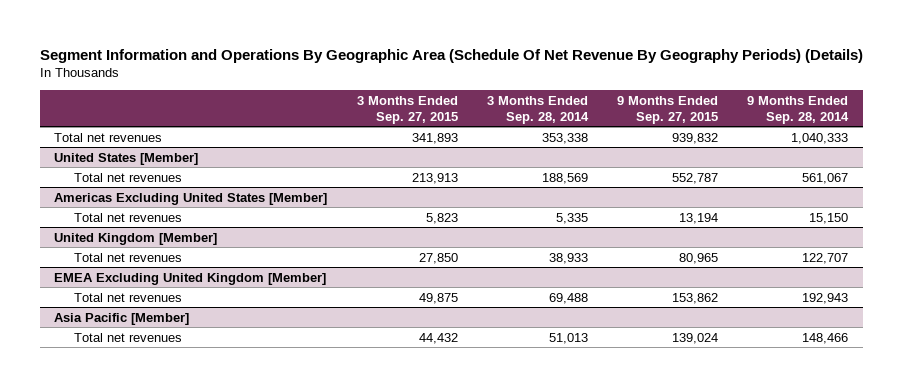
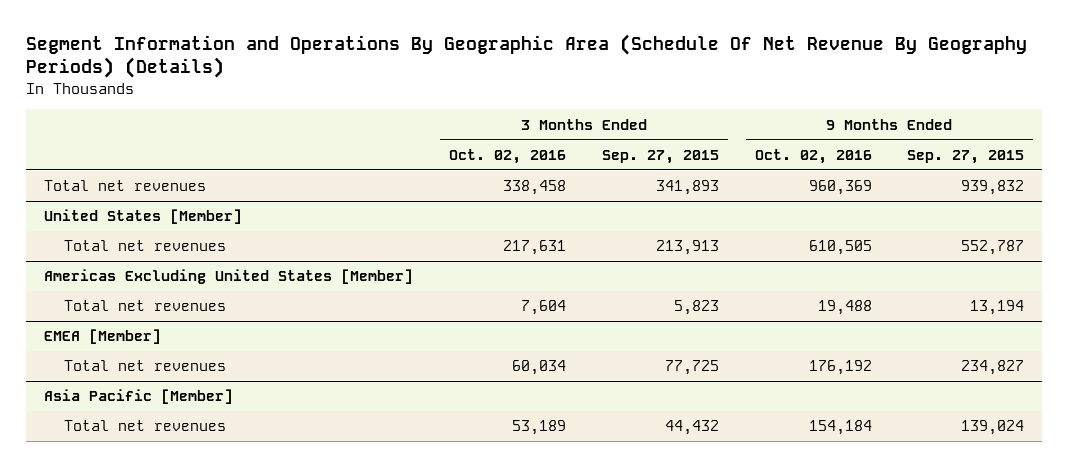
- | 3 Months Ended Sep. 27, 2015 | 3 Months Ended Sep. 28, 2014 | 9 Months Ended Sep. 27, 2015 | 9 Months Ended Sep. 28, 2014
+ | 3 Months Ended Oct. 02, 2016 | 3 Months Ended Sep. 27, 2015 | 9 Months Ended Oct. 02, 2016 | 9 Months Ended Sep. 27, 2015
- United Kingdom [Member]
- Total net revenues | 27,850 | 38,933 | 80,965 | 122,707
- EMEA Excluding United Kingdom [Member]
- Total net revenues | 49,875 | 69,488 | 153,862 | 192,943
+ EMEA [Member]
+ Total net revenues | 60,034 | 77,725 | 176,192 | 234,827

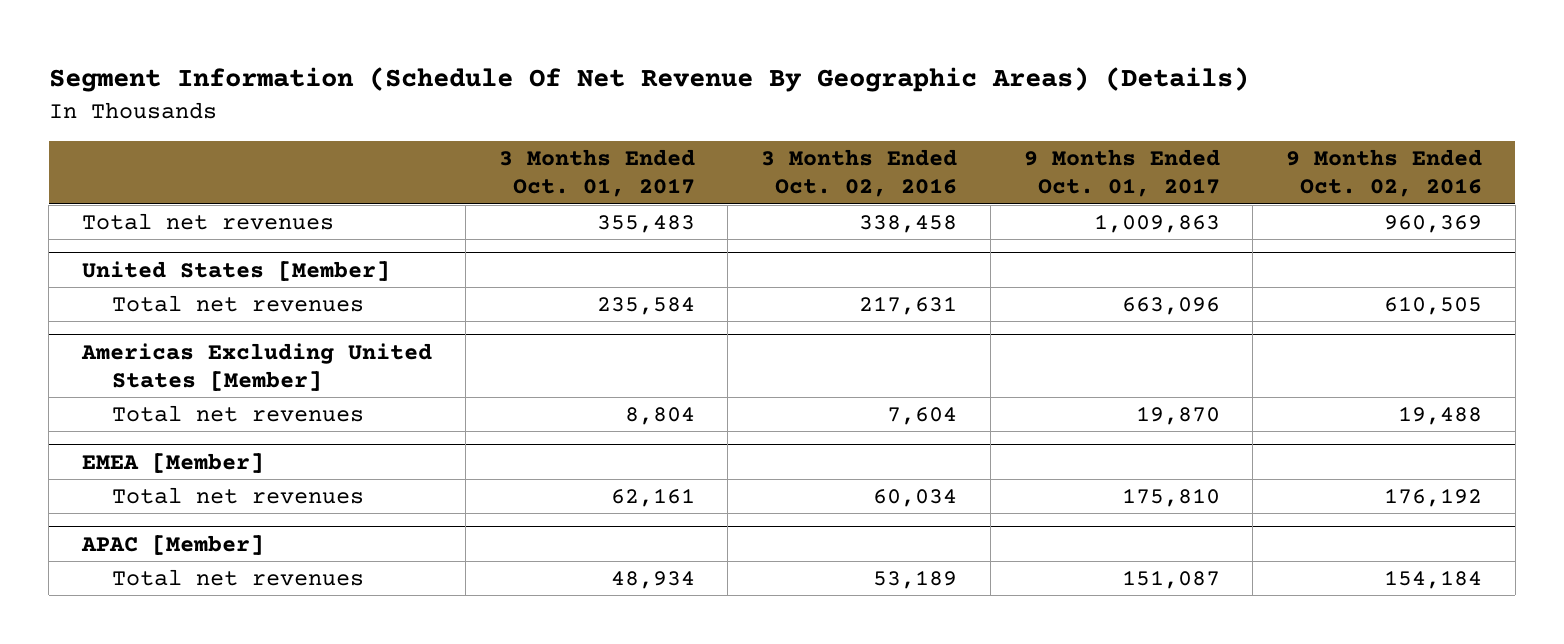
- Segment Information and Operations By Geographic Area (Schedule Of Net Revenue By Geography Periods) (Details)
+ Segment Information (Schedule Of Net Revenue By Geographic Areas) (Details)
- | 3 Months Ended Oct. 02, 2016 | 3 Months Ended Sep. 27, 2015 | 9 Months Ended Oct. 02, 2016 | 9 Months Ended Sep. 27, 2015
+ | 3 Months Ended Oct. 01, 2017 | 3 Months Ended Oct. 02, 2016 | 9 Months Ended Oct. 01, 2017 | 9 Months Ended Oct. 02, 2016
- Asia Pacific [Member]
+ APAC [Member]

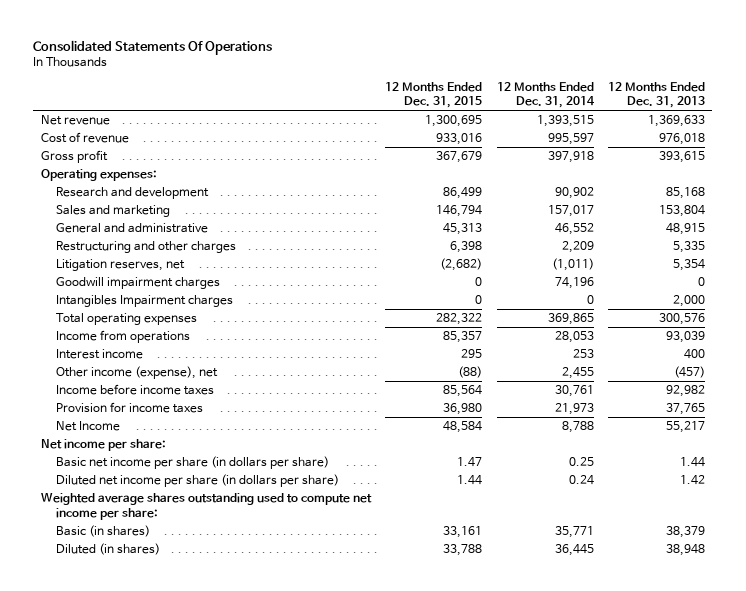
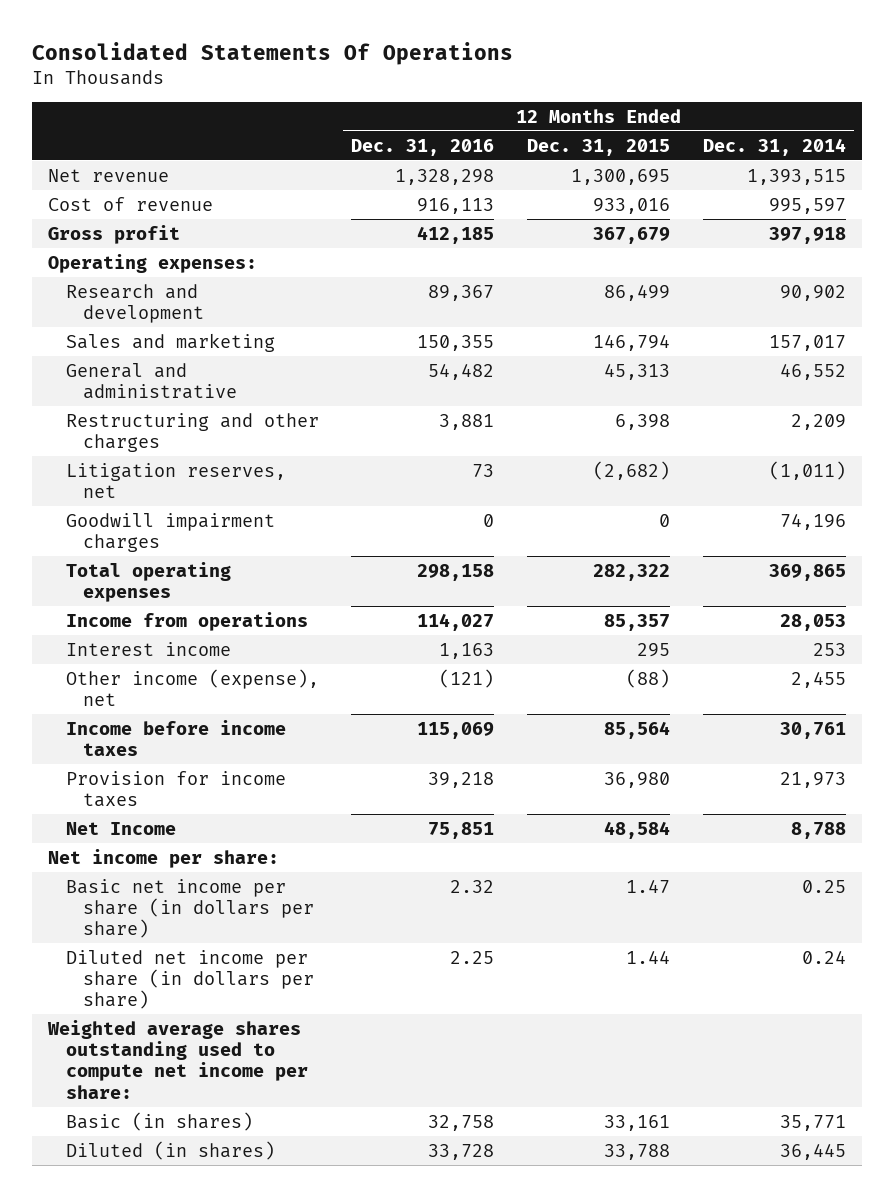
- | 12 Months Ended Dec. 31, 2015 | 12 Months Ended Dec. 31, 2014 | 12 Months Ended Dec. 31, 2013
+ | 12 Months Ended Dec. 31, 2016 | 12 Months Ended Dec. 31, 2015 | 12 Months Ended Dec. 31, 2014
- Intangibles Impairment charges | 0 | 0 | 2,000

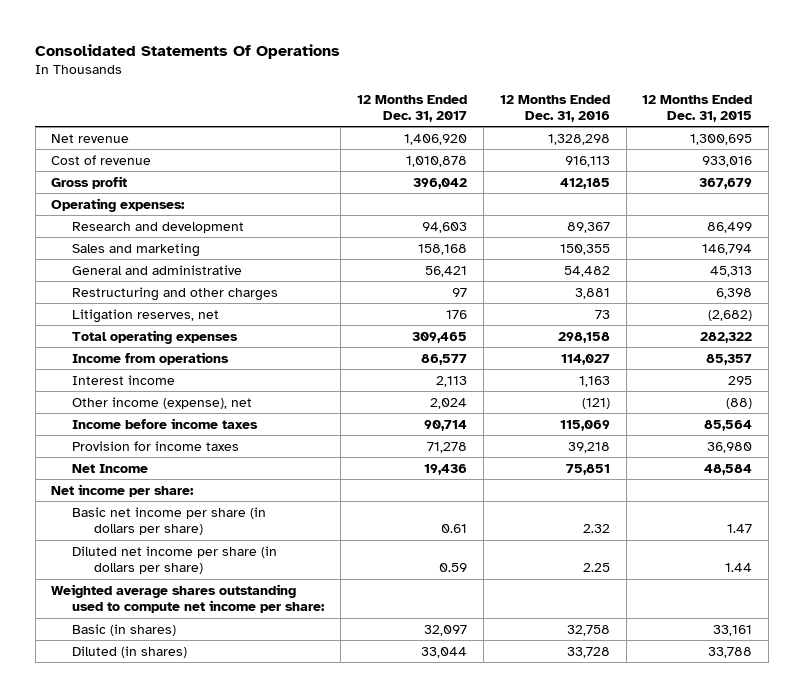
- | 12 Months Ended Dec. 31, 2016 | 12 Months Ended Dec. 31, 2015 | 12 Months Ended Dec. 31, 2014
+ | 12 Months Ended Dec. 31, 2017 | 12 Months Ended Dec. 31, 2016 | 12 Months Ended Dec. 31, 2015
- Goodwill impairment charges | 0 | 0 | 74,196

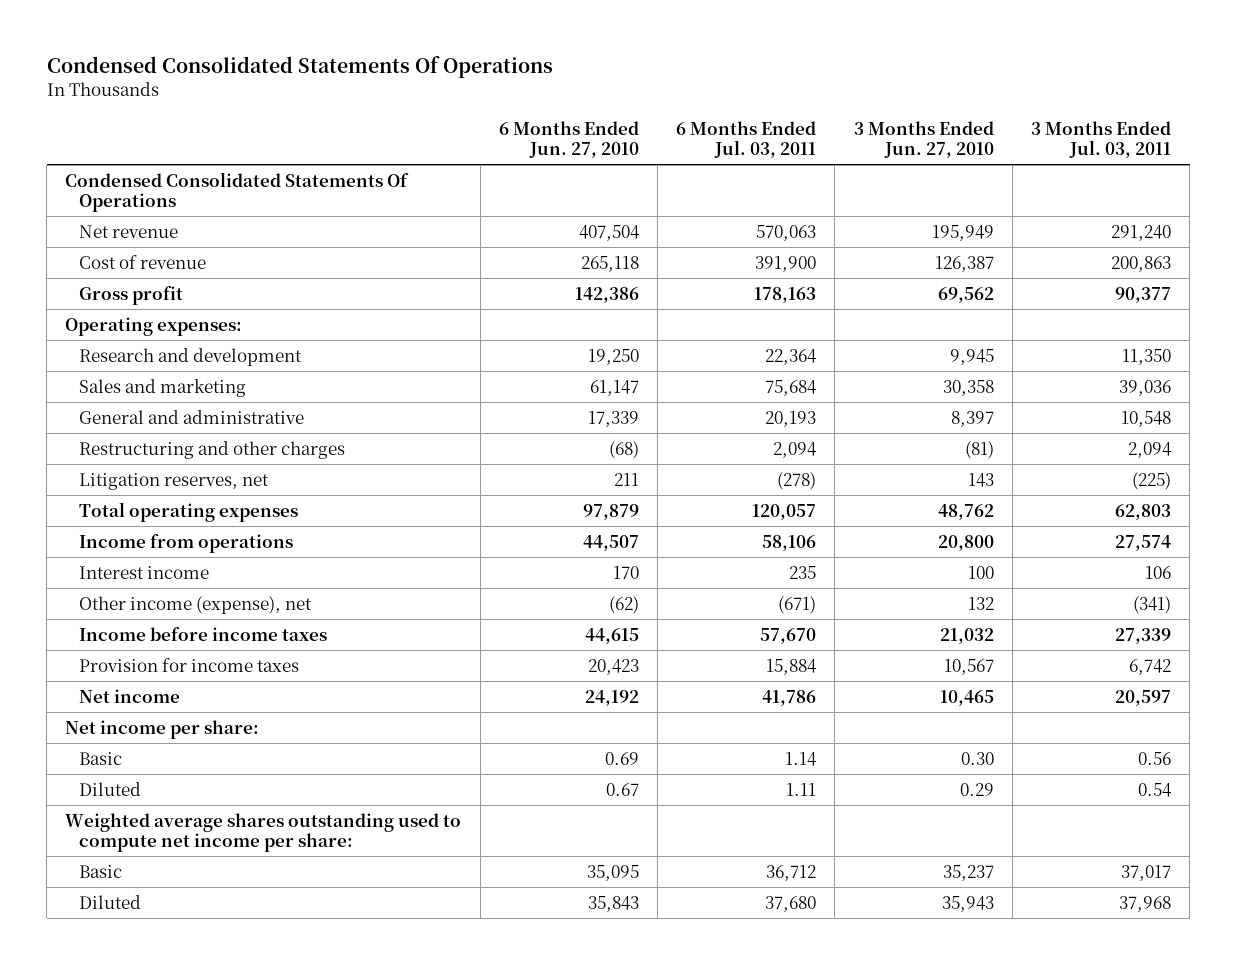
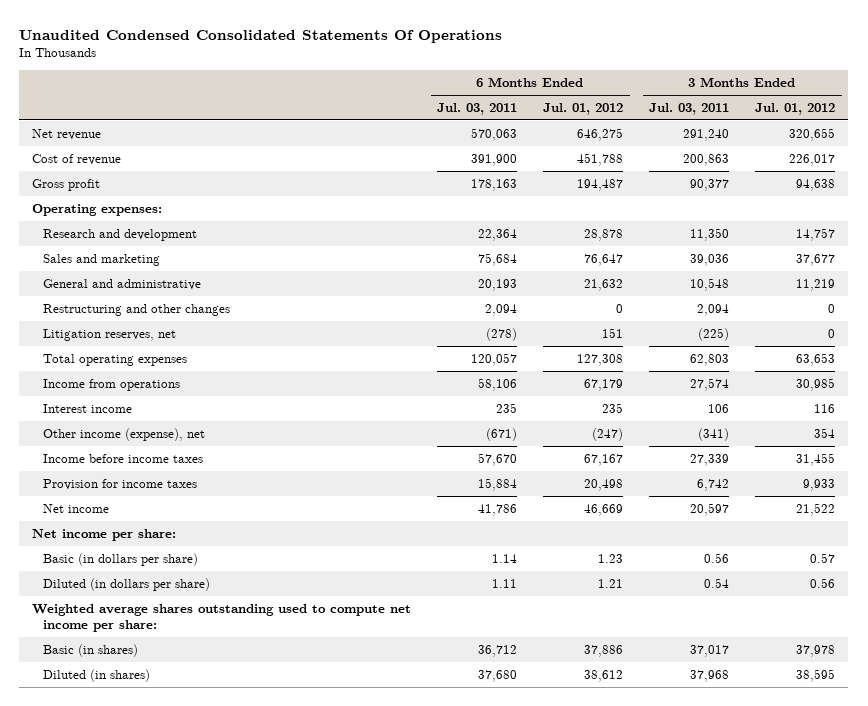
- Condensed Consolidated Statements Of Operations
+ Unaudited Condensed Consolidated Statements Of Operations
- | 6 Months Ended Jun. 27, 2010 | 6 Months Ended Jul. 03, 2011 | 3 Months Ended Jun. 27, 2010 | 3 Months Ended Jul. 03, 2011
+ | 6 Months Ended Jul. 03, 2011 | 6 Months Ended Jul. 01, 2012 | 3 Months Ended Jul. 03, 2011 | 3 Months Ended Jul. 01, 2012
- Condensed Consolidated Statements Of Operations
- Restructuring and other charges | (68) | 2,094 | (81) | 2,094
+ Restructuring and other changes | 2,094 | 0 | 2,094 | 0
- Basic | 0.69 | 1.14 | 0.30 | 0.56
- Diluted | 0.67 | 1.11 | 0.29 | 0.54
+ Basic (in dollars per share) | 1.14 | 1.23 | 0.56 | 0.57
+ Diluted (in dollars per share) | 1.11 | 1.21 | 0.54 | 0.56
- Basic | 35,095 | 36,712 | 35,237 | 37,017
- Diluted | 35,843 | 37,680 | 35,943 | 37,968
+ Basic (in shares) | 36,712 | 37,886 | 37,017 | 37,978
+ Diluted (in shares) | 37,680 | 38,612 | 37,968 | 38,595

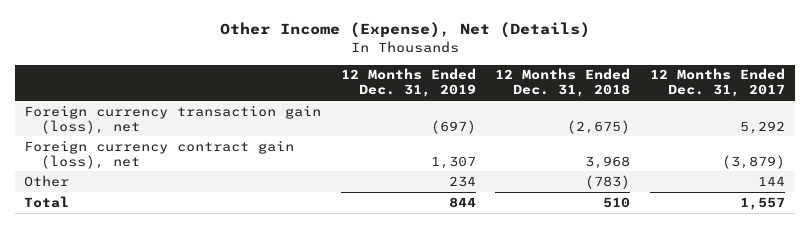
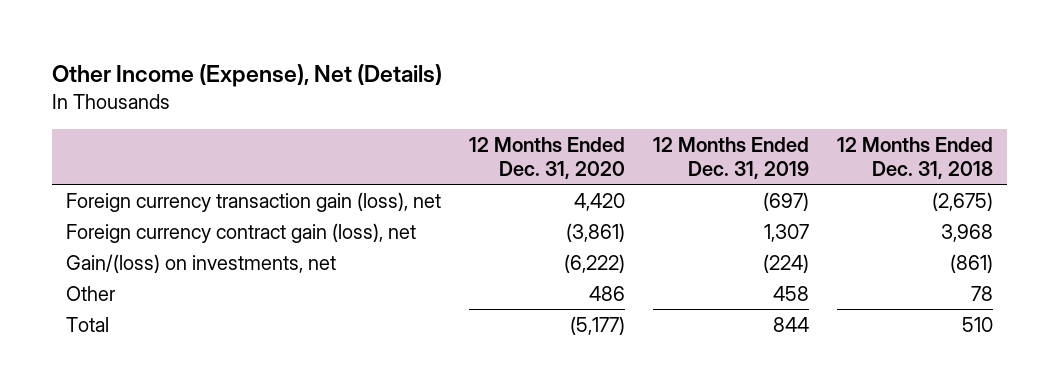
- | 12 Months Ended Dec. 31, 2019 | 12 Months Ended Dec. 31, 2018 | 12 Months Ended Dec. 31, 2017
+ | 12 Months Ended Dec. 31, 2020 | 12 Months Ended Dec. 31, 2019 | 12 Months Ended Dec. 31, 2018
- Other | 234 | (783) | 144
+ Gain/(loss) on investments, net | (6,222) | (224) | (861)
+ Other | 486 | 458 | 78

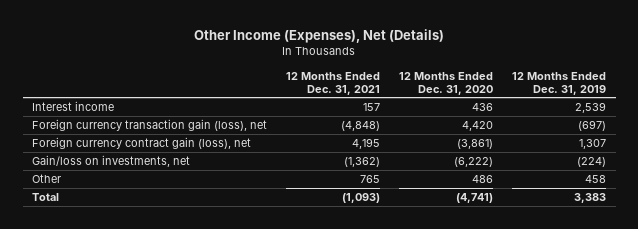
- Other Income (Expense), Net (Details)
+ Other Income (Expenses), Net (Details)
- | 12 Months Ended Dec. 31, 2020 | 12 Months Ended Dec. 31, 2019 | 12 Months Ended Dec. 31, 2018
+ | 12 Months Ended Dec. 31, 2021 | 12 Months Ended Dec. 31, 2020 | 12 Months Ended Dec. 31, 2019
+ Interest income | 157 | 436 | 2,539
- Gain/(loss) on investments, net | (6,222) | (224) | (861)
+ Gain/loss on investments, net | (1,362) | (6,222) | (224)
- Total | (5,177) | 844 | 510
+ Total | (1,093) | (4,741) | 3,383

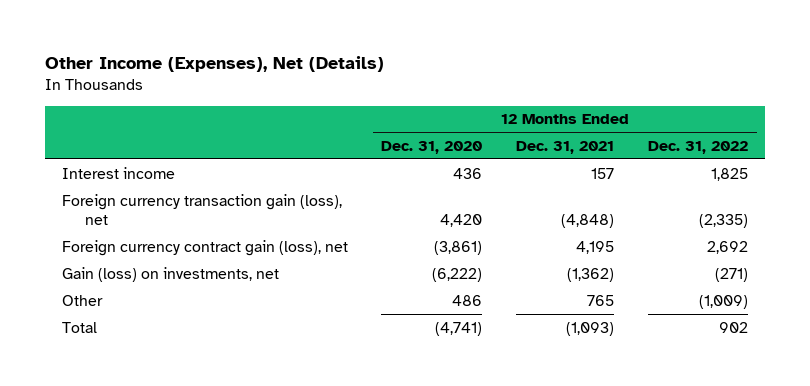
- | 12 Months Ended Dec. 31, 2021 | 12 Months Ended Dec. 31, 2020 | 12 Months Ended Dec. 31, 2019
+ | 12 Months Ended Dec. 31, 2020 | 12 Months Ended Dec. 31, 2021 | 12 Months Ended Dec. 31, 2022
- Gain/loss on investments, net | (1,362) | (6,222) | (224)
+ Gain (loss) on investments, net | (6,222) | (1,362) | (271)

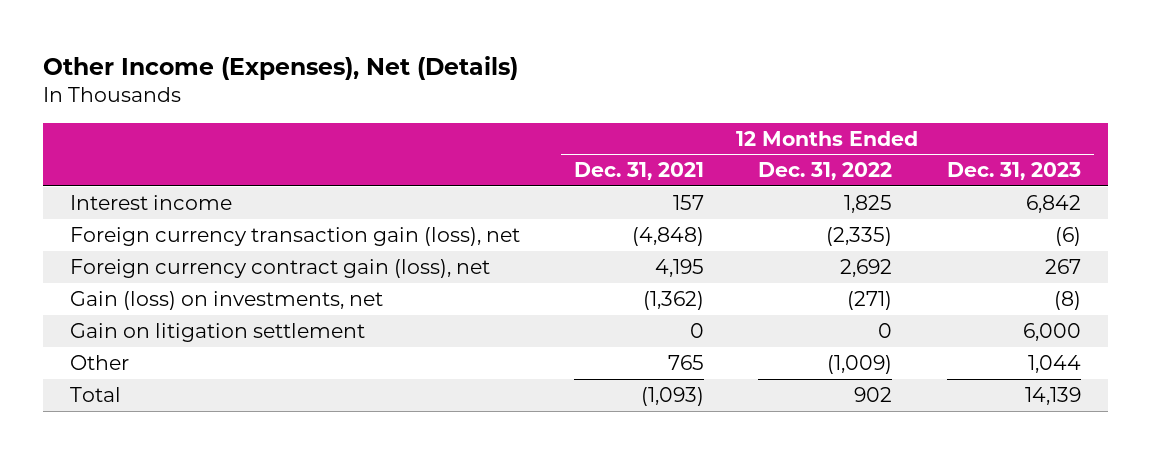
- | 12 Months Ended Dec. 31, 2020 | 12 Months Ended Dec. 31, 2021 | 12 Months Ended Dec. 31, 2022
+ | 12 Months Ended Dec. 31, 2021 | 12 Months Ended Dec. 31, 2022 | 12 Months Ended Dec. 31, 2023
+ Gain on litigation settlement | 0 | 0 | 6,000

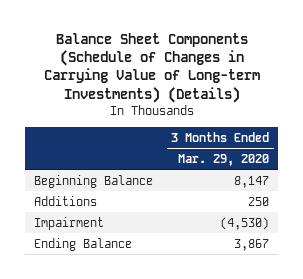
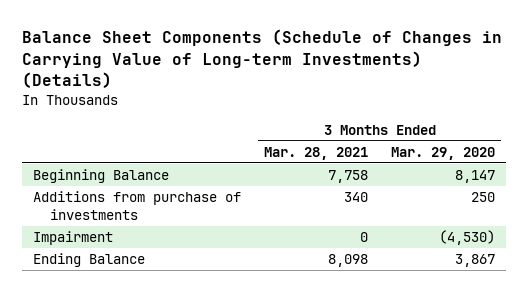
- | 3 Months Ended Mar. 29, 2020
+ | 3 Months Ended Mar. 28, 2021 | 3 Months Ended Mar. 29, 2020
- Additions | 250
+ Additions from purchase of investments | 340 | 250

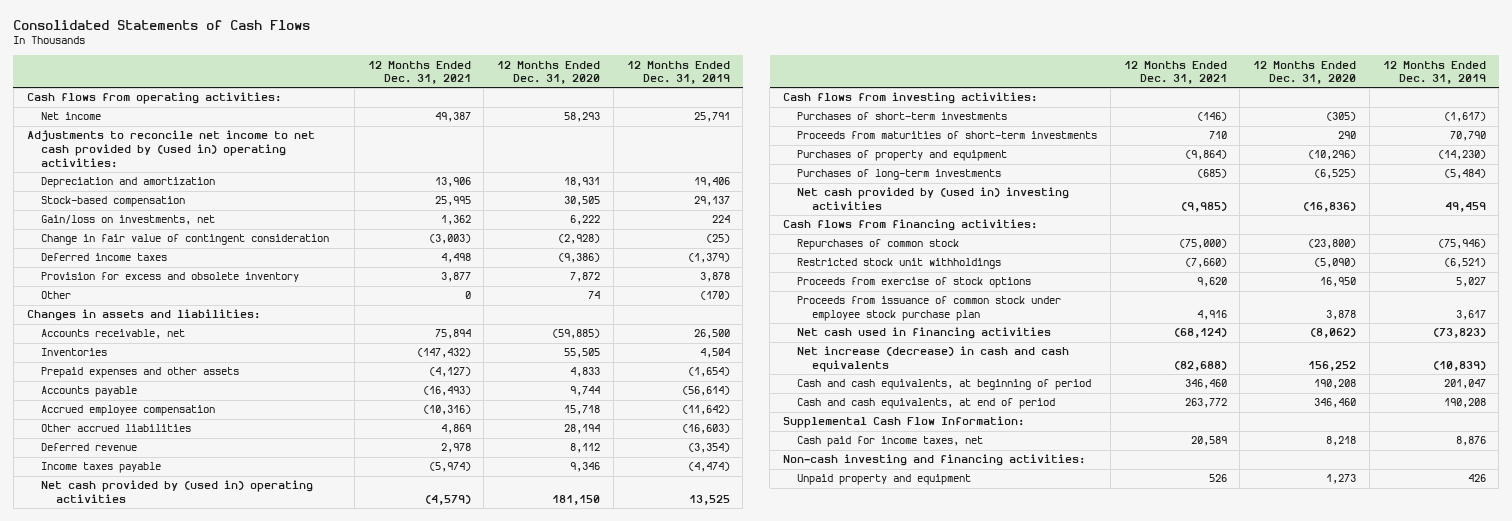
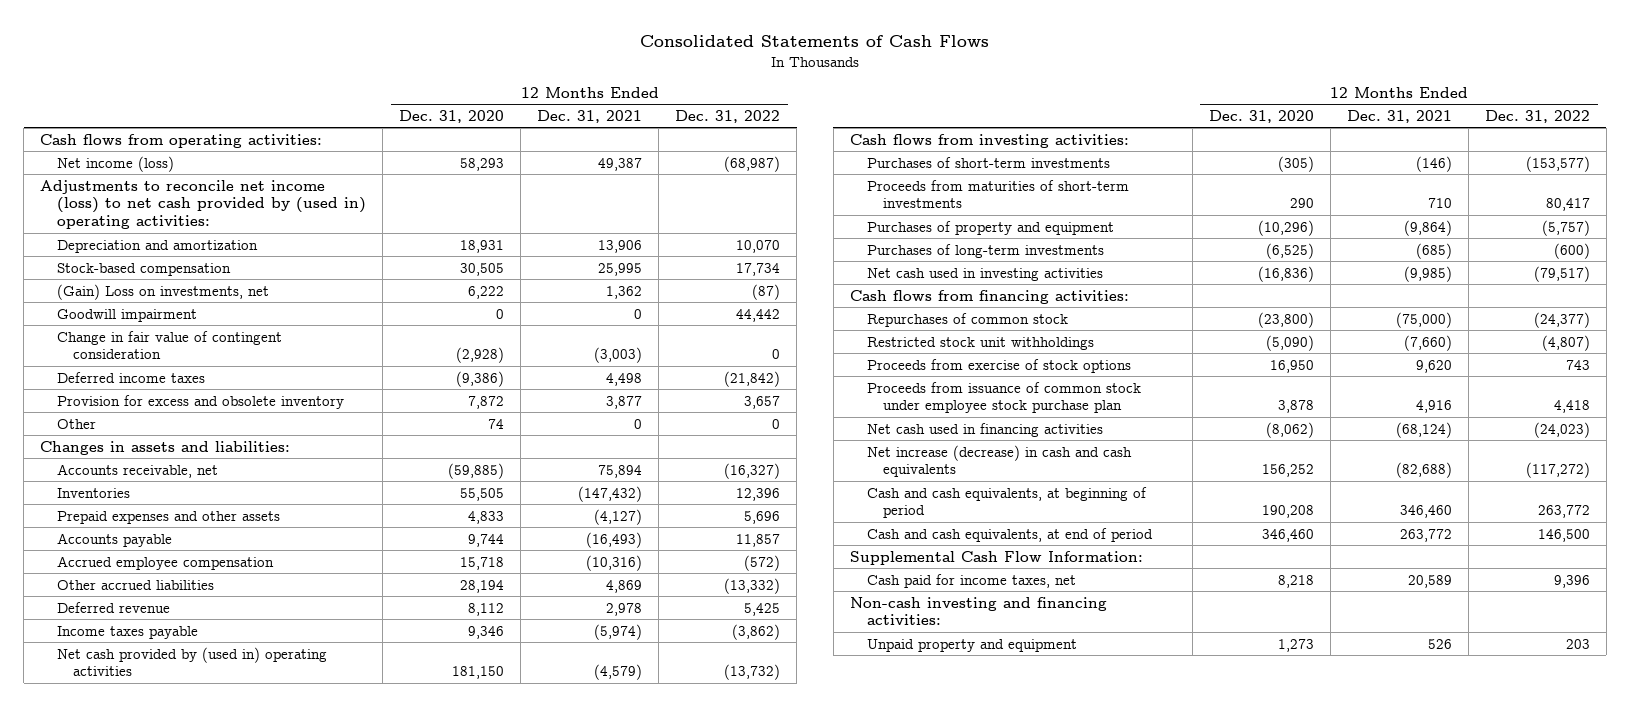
- | 12 Months Ended Dec. 31, 2021 | 12 Months Ended Dec. 31, 2020 | 12 Months Ended Dec. 31, 2019
+ | 12 Months Ended Dec. 31, 2020 | 12 Months Ended Dec. 31, 2021 | 12 Months Ended Dec. 31, 2022
- Net income | 49,387 | 58,293 | 25,791
- Adjustments to reconcile net income to net cash provided by (used in) operating activities:
+ Net income (loss) | 58,293 | 49,387 | (68,987)
+ Adjustments to reconcile net income (loss) to net cash provided by (used in) operating activities:
- Gain/loss on investments, net | 1,362 | 6,222 | 224
+ (Gain) Loss on investments, net | 6,222 | 1,362 | (87)
+ Goodwill impairment | 0 | 0 | 44,442
- Net cash provided by (used in) investing activities | (9,985) | (16,836) | 49,459
+ Net cash used in investing activities | (16,836) | (9,985) | (79,517)

